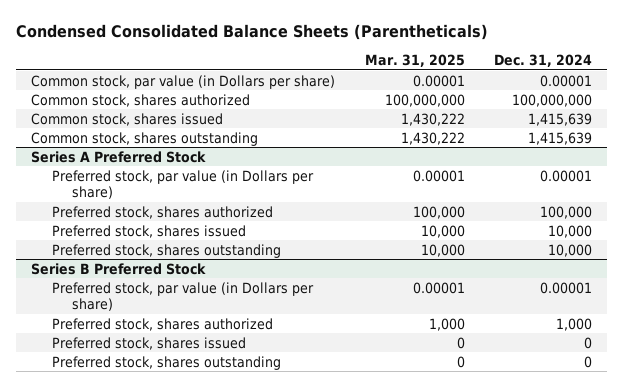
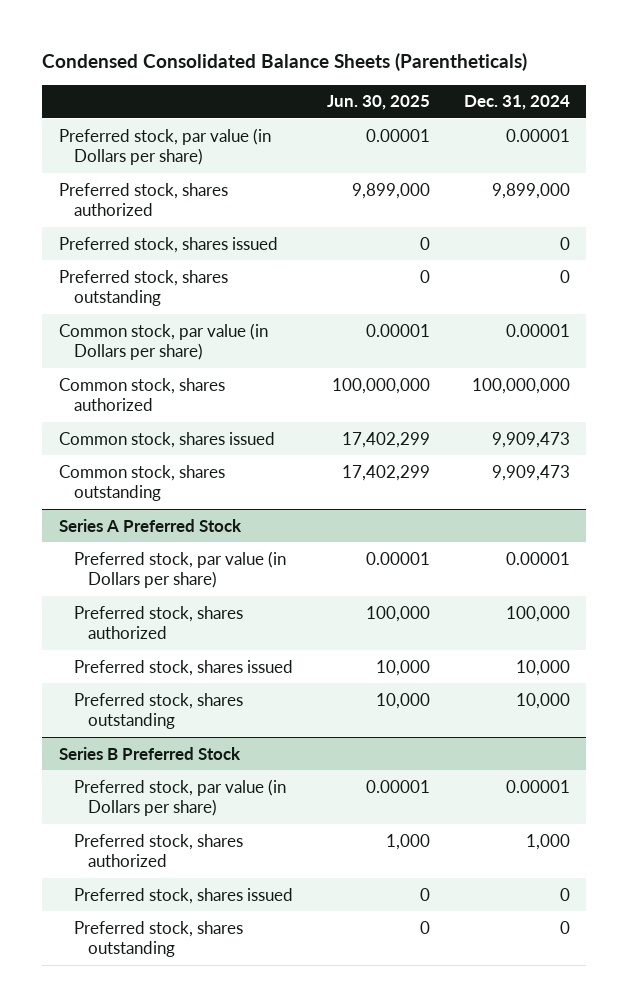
- | Mar. 31, 2025 | Dec. 31, 2024
+ | Jun. 30, 2025 | Dec. 31, 2024
+ Preferred stock, par value (in Dollars per share) | 0.00001 | 0.00001
+ Preferred stock, shares authorized | 9,899,000 | 9,899,000
+ Preferred stock, shares issued | 0 | 0
+ Preferred stock, shares outstanding | 0 | 0
- Common stock, shares issued | 1,430,222 | 1,415,639
- Common stock, shares outstanding | 1,430,222 | 1,415,639
+ Common stock, shares issued | 17,402,299 | 9,909,473
+ Common stock, shares outstanding | 17,402,299 | 9,909,473

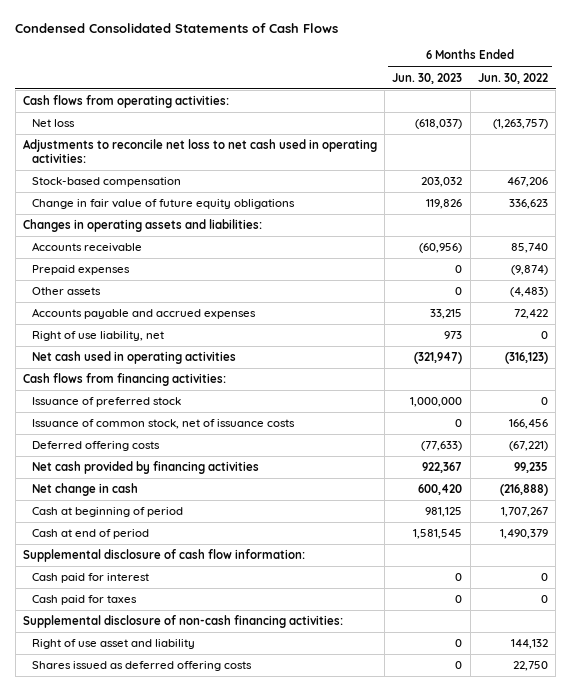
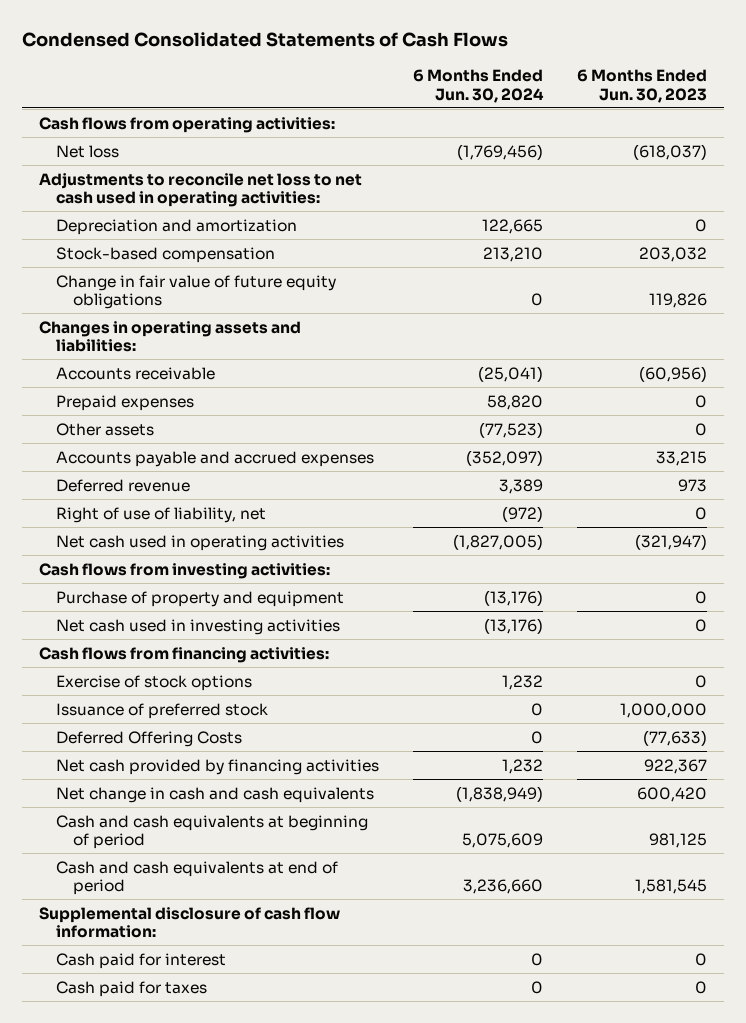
- | 6 Months Ended Jun. 30, 2023 | 6 Months Ended Jun. 30, 2022
+ | 6 Months Ended Jun. 30, 2024 | 6 Months Ended Jun. 30, 2023
+ Depreciation and amortization | 122,665 | 0
- Right of use liability, net | 973 | 0
+ Deferred revenue | 3,389 | 973
+ Right of use of liability, net | (972) | 0
+ Cash flows from investing activities:
+ Purchase of property and equipment | (13,176) | 0
+ Net cash used in investing activities | (13,176) | 0
+ Exercise of stock options | 1,232 | 0
- Issuance of common stock, net of issuance costs | 0 | 166,456
- Deferred offering costs | (77,633) | (67,221)
+ Deferred Offering Costs | 0 | (77,633)
- Net change in cash | 600,420 | (216,888)
- Cash at beginning of period | 981,125 | 1,707,267
- Cash at end of period | 1,581,545 | 1,490,379
+ Net change in cash and cash equivalents | (1,838,949) | 600,420
+ Cash and cash equivalents at beginning of period | 5,075,609 | 981,125
+ Cash and cash equivalents at end of period | 3,236,660 | 1,581,545
- Supplemental disclosure of non-cash financing activities:
- Right of use asset and liability | 0 | 144,132
- Shares issued as deferred offering costs | 0 | 22,750

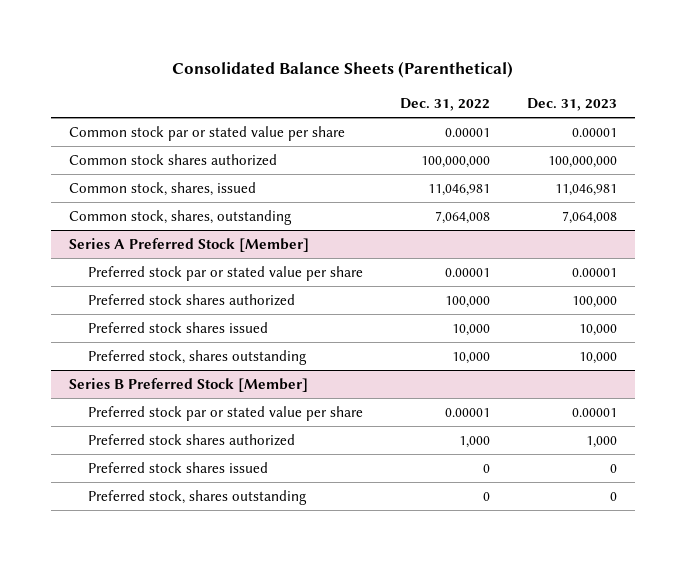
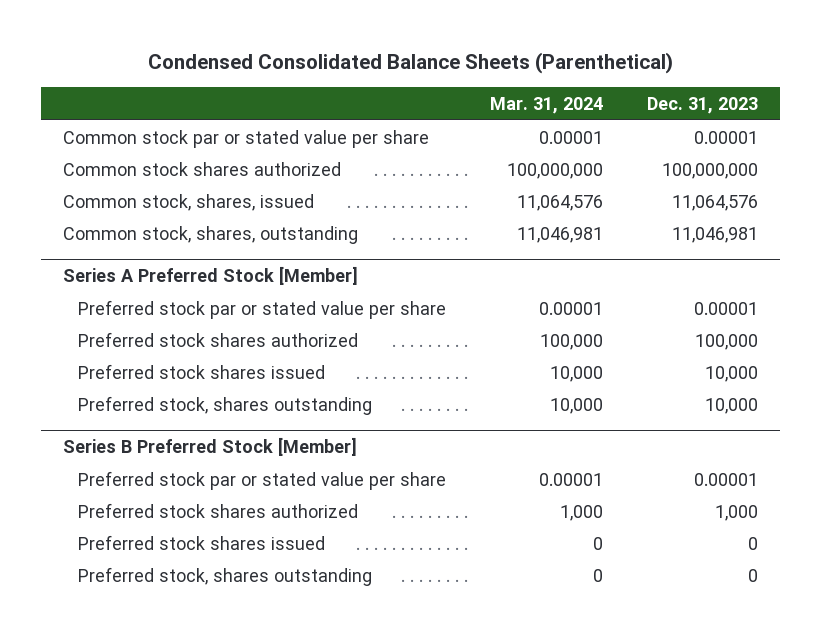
- Consolidated Balance Sheets (Parenthetical)
+ Condensed Consolidated Balance Sheets (Parenthetical)
- | Dec. 31, 2022 | Dec. 31, 2023
+ | Mar. 31, 2024 | Dec. 31, 2023
- Common stock, shares, issued | 11,046,981 | 11,046,981
- Common stock, shares, outstanding | 7,064,008 | 7,064,008
+ Common stock, shares, issued | 11,064,576 | 11,064,576
+ Common stock, shares, outstanding | 11,046,981 | 11,046,981

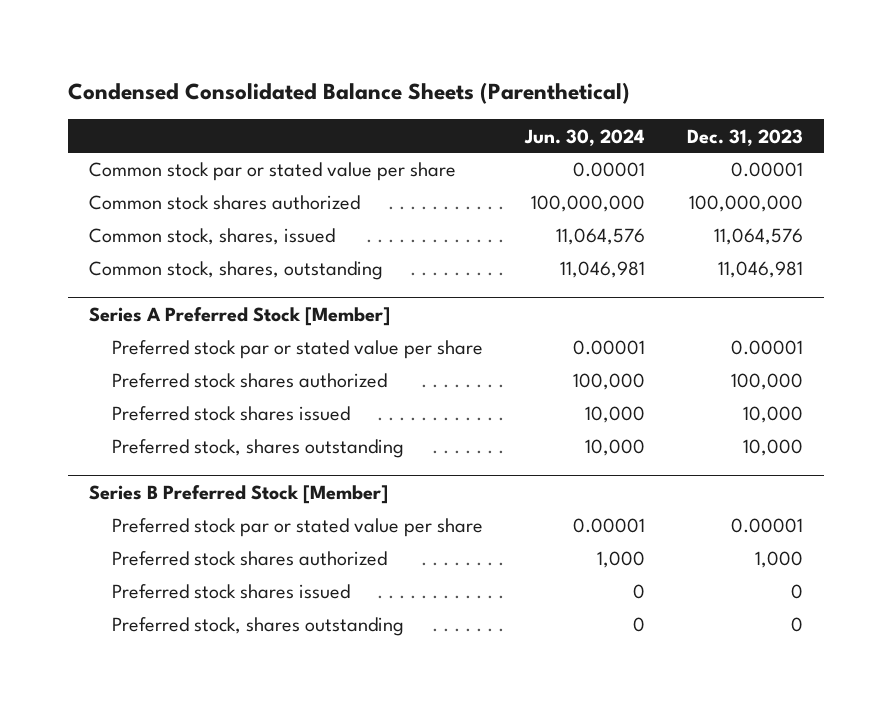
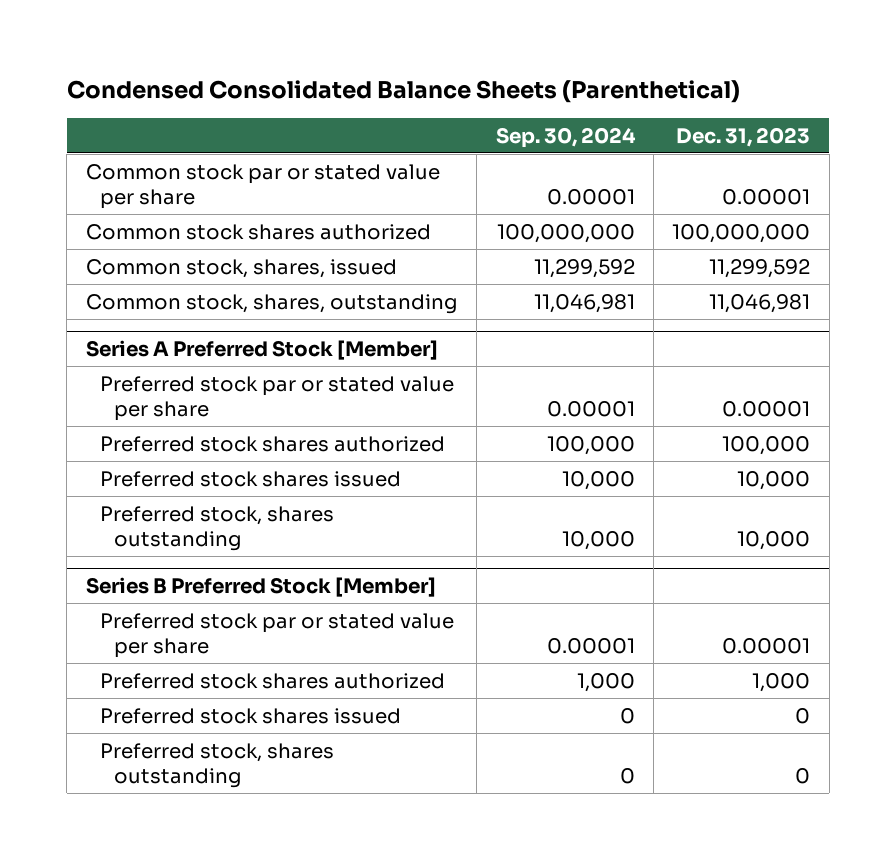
- | Jun. 30, 2024 | Dec. 31, 2023
+ | Sep. 30, 2024 | Dec. 31, 2023
- Common stock, shares, issued | 11,064,576 | 11,064,576
+ Common stock, shares, issued | 11,299,592 | 11,299,592

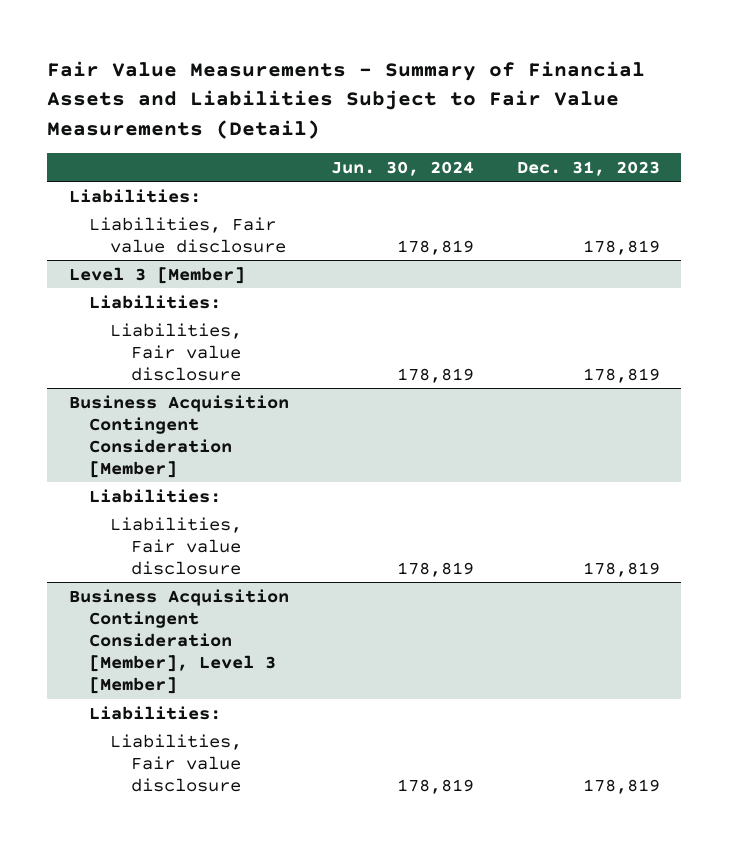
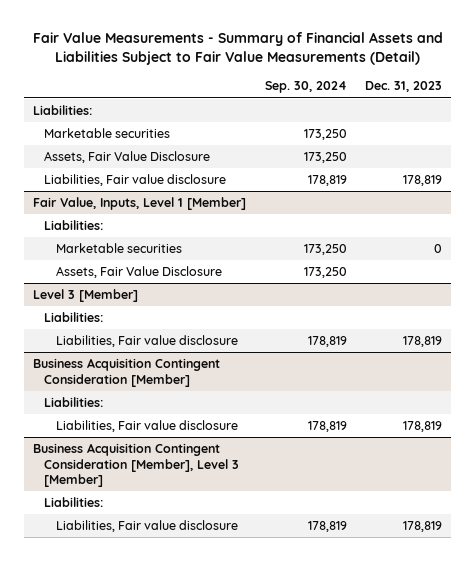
- | Jun. 30, 2024 | Dec. 31, 2023
+ | Sep. 30, 2024 | Dec. 31, 2023
+ Marketable securities | 173,250 |
+ Assets, Fair Value Disclosure | 173,250 |
+ Fair Value, Inputs, Level 1 [Member]
+ Liabilities:
+ Marketable securities | 173,250 | 0
+ Assets, Fair Value Disclosure | 173,250 |

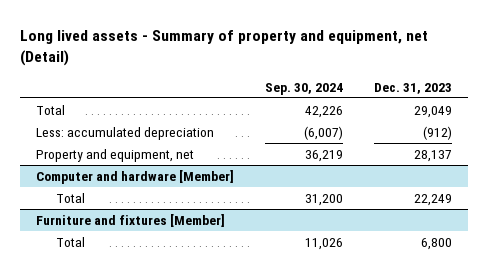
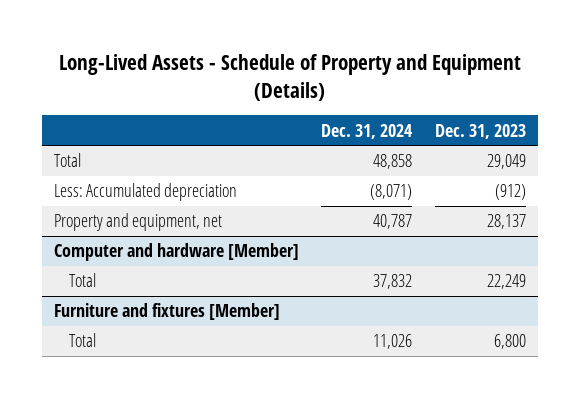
- Long lived assets - Summary of property and equipment, net (Detail)
+ Long-Lived Assets - Schedule of Property and Equipment (Details)
- | Sep. 30, 2024 | Dec. 31, 2023
+ | Dec. 31, 2024 | Dec. 31, 2023
- Less: accumulated depreciation | (6,007) | (912)
+ Less: Accumulated depreciation | (8,071) | (912)

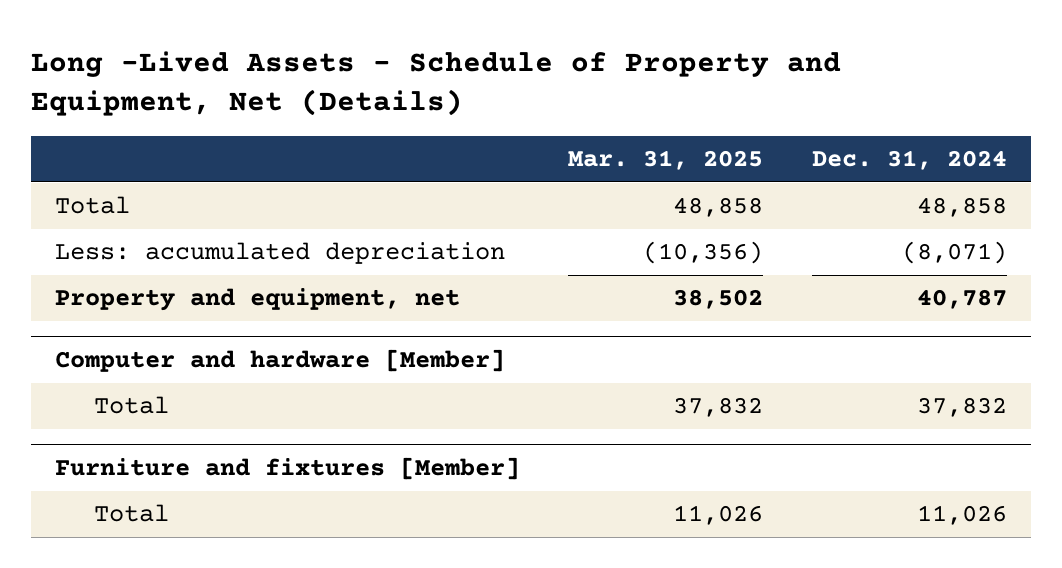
- Long-Lived Assets - Schedule of Property and Equipment (Details)
+ Long -Lived Assets - Schedule of Property and Equipment, Net (Details)
- | Dec. 31, 2024 | Dec. 31, 2023
+ | Mar. 31, 2025 | Dec. 31, 2024
- Less: Accumulated depreciation | (8,071) | (912)
+ Less: accumulated depreciation | (10,356) | (8,071)

